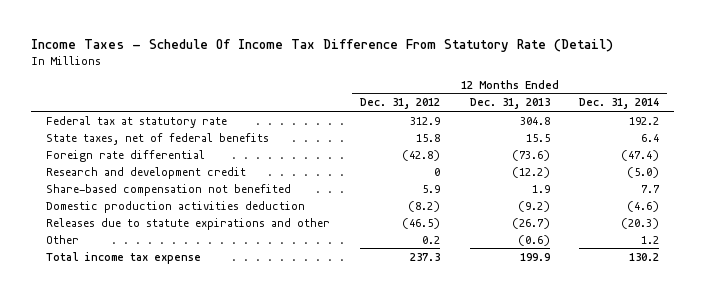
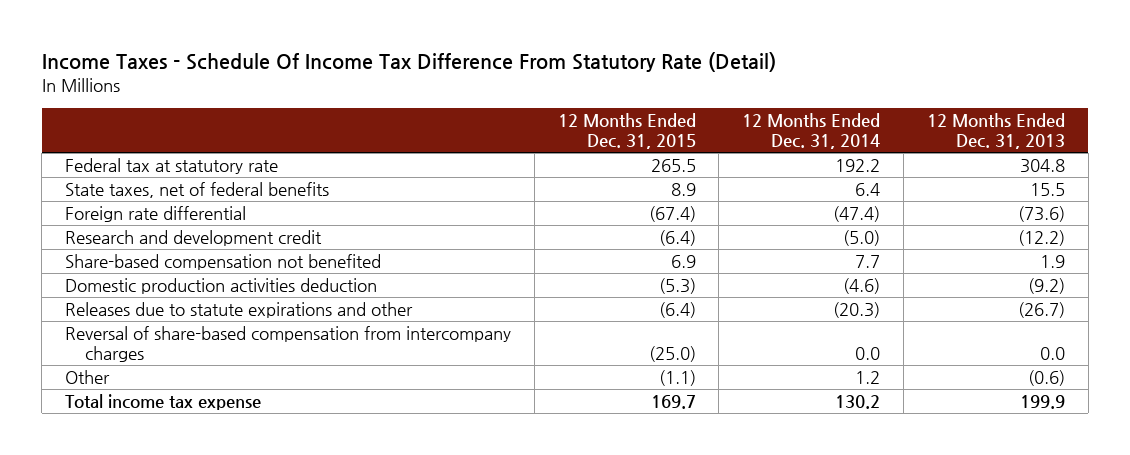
- | 12 Months Ended Dec. 31, 2012 | 12 Months Ended Dec. 31, 2013 | 12 Months Ended Dec. 31, 2014
+ | 12 Months Ended Dec. 31, 2015 | 12 Months Ended Dec. 31, 2014 | 12 Months Ended Dec. 31, 2013
+ Reversal of share-based compensation from intercompany charges | (25.0) | 0.0 | 0.0

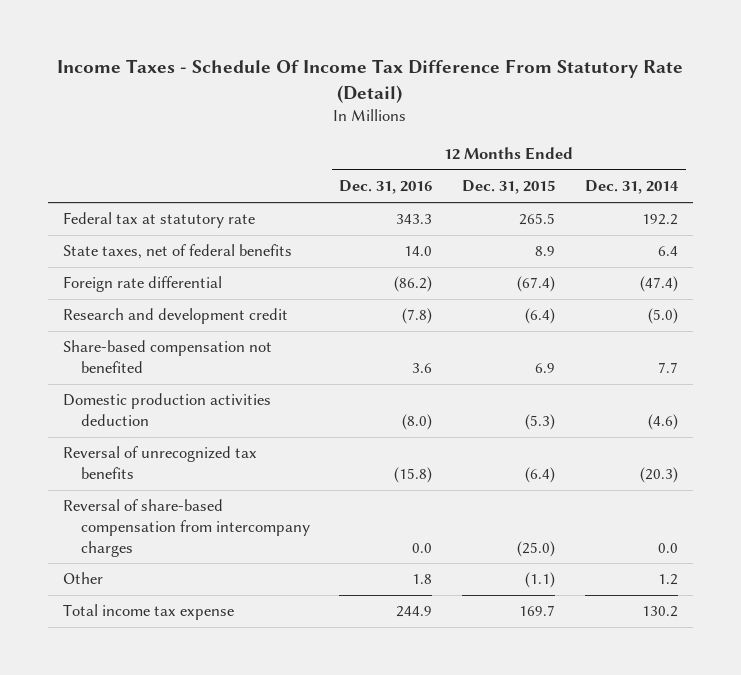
- | 12 Months Ended Dec. 31, 2015 | 12 Months Ended Dec. 31, 2014 | 12 Months Ended Dec. 31, 2013
+ | 12 Months Ended Dec. 31, 2016 | 12 Months Ended Dec. 31, 2015 | 12 Months Ended Dec. 31, 2014
- Releases due to statute expirations and other | (6.4) | (20.3) | (26.7)
+ Reversal of unrecognized tax benefits | (15.8) | (6.4) | (20.3)

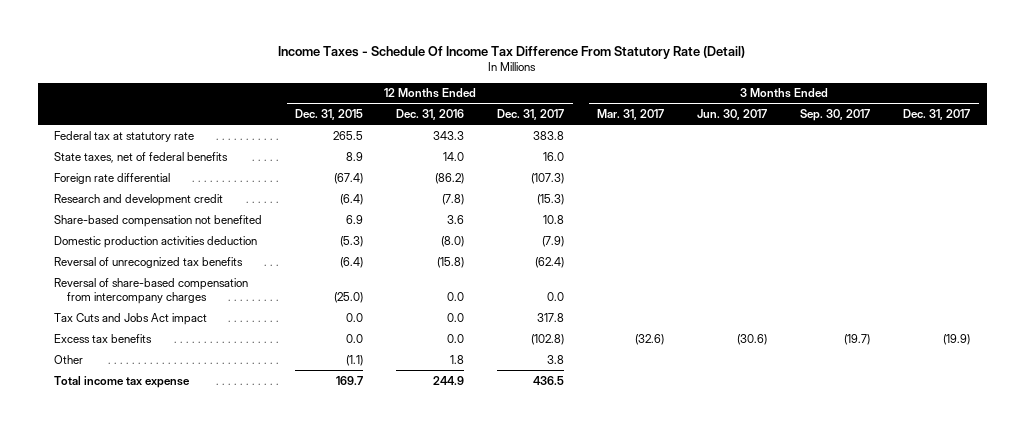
- | 12 Months Ended Dec. 31, 2016 | 12 Months Ended Dec. 31, 2015 | 12 Months Ended Dec. 31, 2014
+ | 12 Months Ended Dec. 31, 2015 | 12 Months Ended Dec. 31, 2016 | 12 Months Ended Dec. 31, 2017 | 3 Months Ended Mar. 31, 2017 | 3 Months Ended Jun. 30, 2017 | 3 Months Ended Sep. 30, 2017 | 3 Months Ended Dec. 31, 2017
+ Tax Cuts and Jobs Act impact | 0.0 | 0.0 | 317.8 | | | |
+ Excess tax benefits | 0.0 | 0.0 | (102.8) | (32.6) | (30.6) | (19.7) | (19.9)

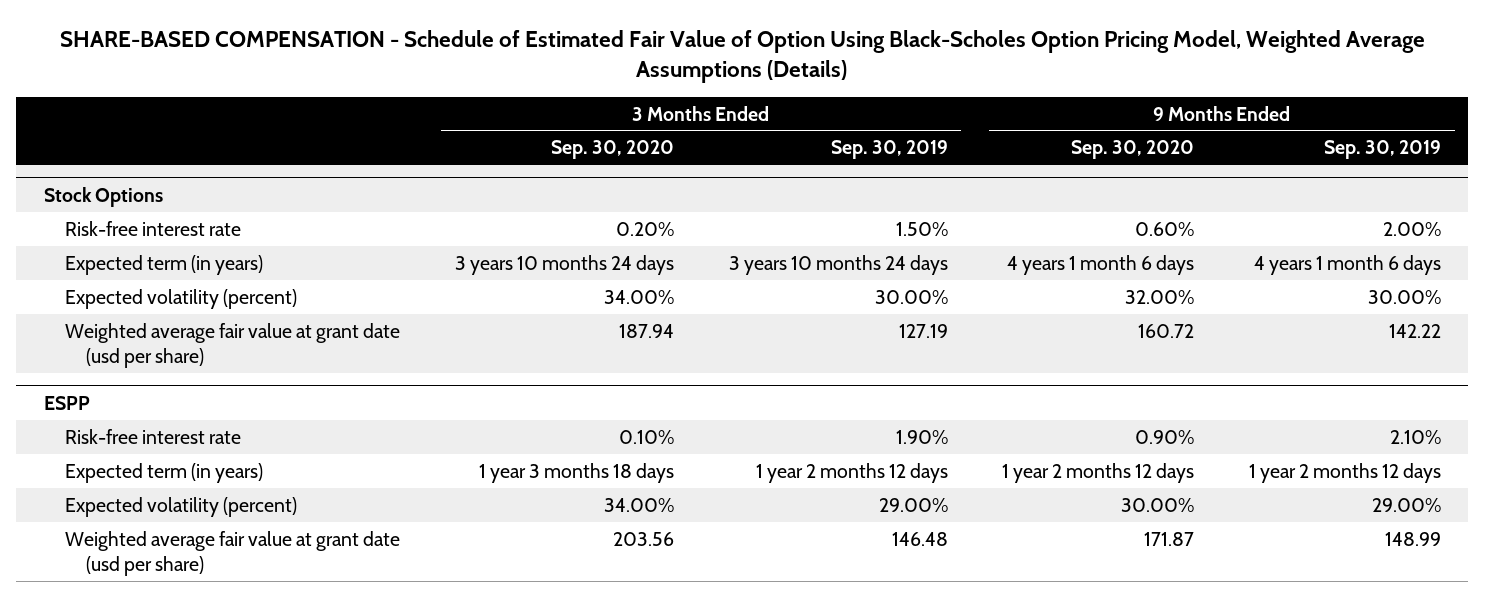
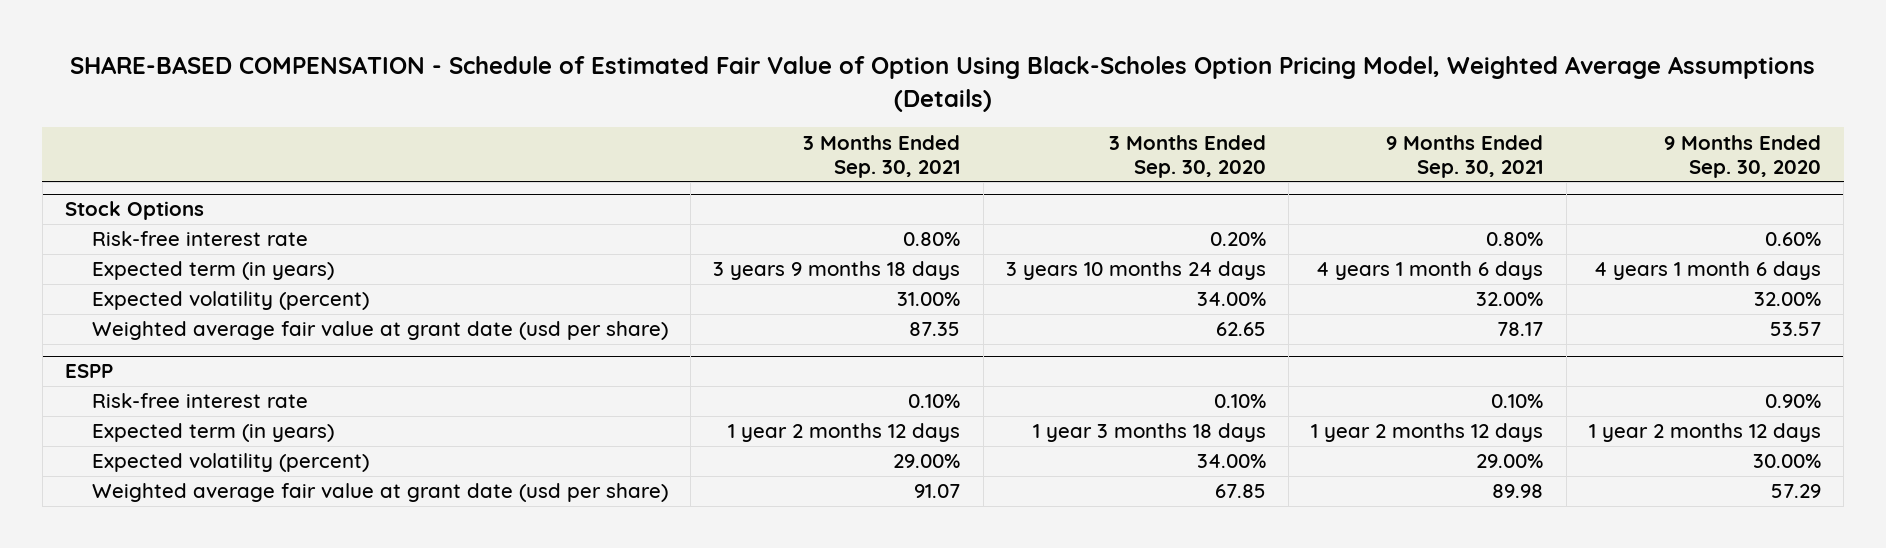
- | 3 Months Ended Sep. 30, 2020 | 3 Months Ended Sep. 30, 2019 | 9 Months Ended Sep. 30, 2020 | 9 Months Ended Sep. 30, 2019
+ | 3 Months Ended Sep. 30, 2021 | 3 Months Ended Sep. 30, 2020 | 9 Months Ended Sep. 30, 2021 | 9 Months Ended Sep. 30, 2020
@ Stock Options
- Weighted average fair value at grant date (usd per share) | 187.94 | 127.19 | 160.72 | 142.22
+ Weighted average fair value at grant date (usd per share) | 87.35 | 62.65 | 78.17 | 53.57
@ ESPP
- Weighted average fair value at grant date (usd per share) | 203.56 | 146.48 | 171.87 | 148.99
+ Weighted average fair value at grant date (usd per share) | 91.07 | 67.85 | 89.98 | 57.29

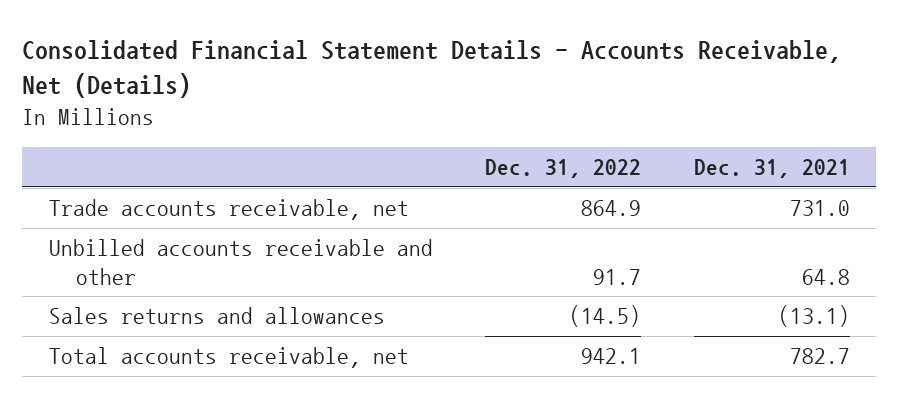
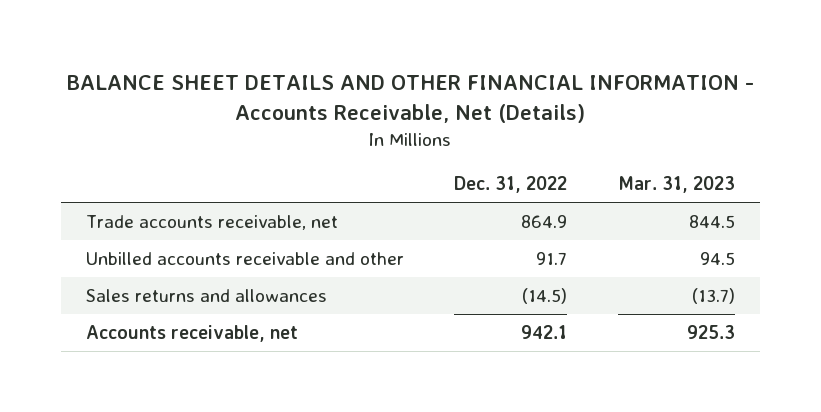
- Consolidated Financial Statement Details - Accounts Receivable, Net (Details)
+ BALANCE SHEET DETAILS AND OTHER FINANCIAL INFORMATION - Accounts Receivable, Net (Details)
- | Dec. 31, 2022 | Dec. 31, 2021
+ | Dec. 31, 2022 | Mar. 31, 2023
- Total accounts receivable, net | 942.1 | 782.7
+ Accounts receivable, net | 942.1 | 925.3

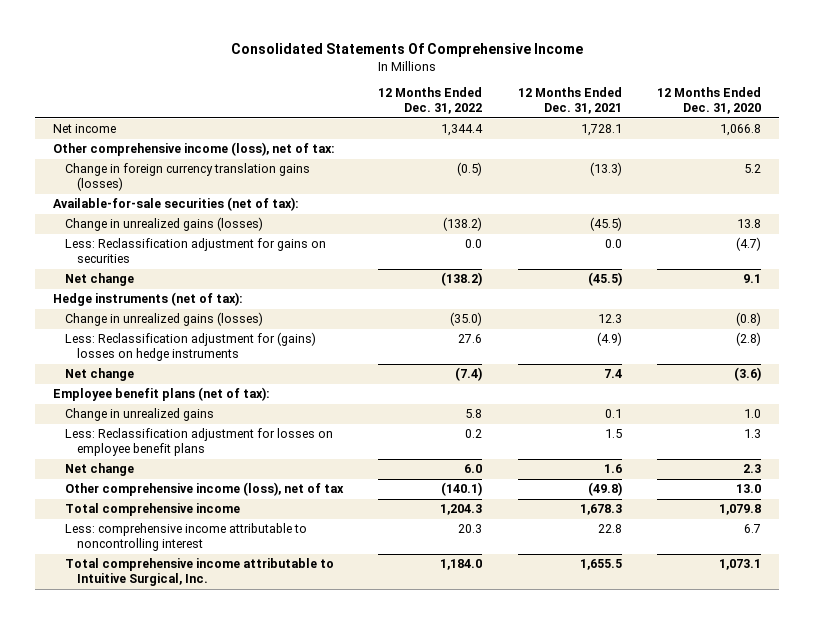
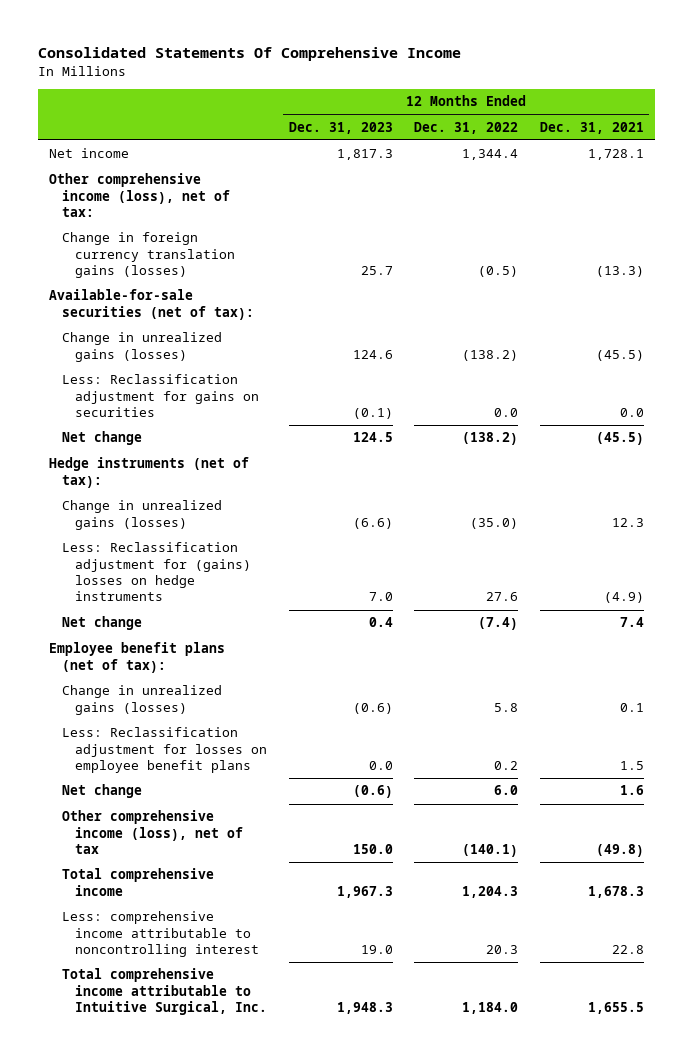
- | 12 Months Ended Dec. 31, 2022 | 12 Months Ended Dec. 31, 2021 | 12 Months Ended Dec. 31, 2020
+ | 12 Months Ended Dec. 31, 2023 | 12 Months Ended Dec. 31, 2022 | 12 Months Ended Dec. 31, 2021
- Change in unrealized gains | 5.8 | 0.1 | 1.0
+ Change in unrealized gains (losses) | (0.6) | 5.8 | 0.1

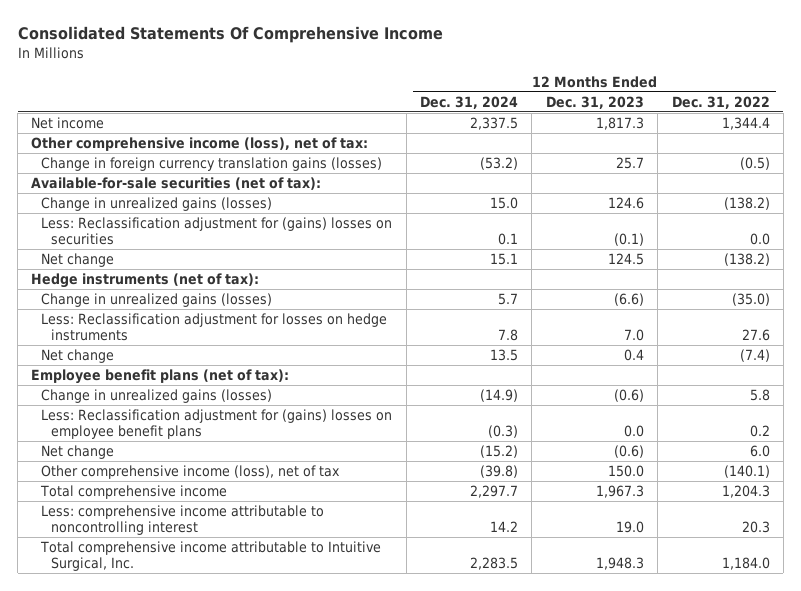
- | 12 Months Ended Dec. 31, 2023 | 12 Months Ended Dec. 31, 2022 | 12 Months Ended Dec. 31, 2021
+ | 12 Months Ended Dec. 31, 2024 | 12 Months Ended Dec. 31, 2023 | 12 Months Ended Dec. 31, 2022
- Less: Reclassification adjustment for gains on securities | (0.1) | 0.0 | 0.0
+ Less: Reclassification adjustment for (gains) losses on securities | 0.1 | (0.1) | 0.0
- Less: Reclassification adjustment for (gains) losses on hedge instruments | 7.0 | 27.6 | (4.9)
+ Less: Reclassification adjustment for losses on hedge instruments | 7.8 | 7.0 | 27.6
- Less: Reclassification adjustment for losses on employee benefit plans | 0.0 | 0.2 | 1.5
+ Less: Reclassification adjustment for (gains) losses on employee benefit plans | (0.3) | 0.0 | 0.2

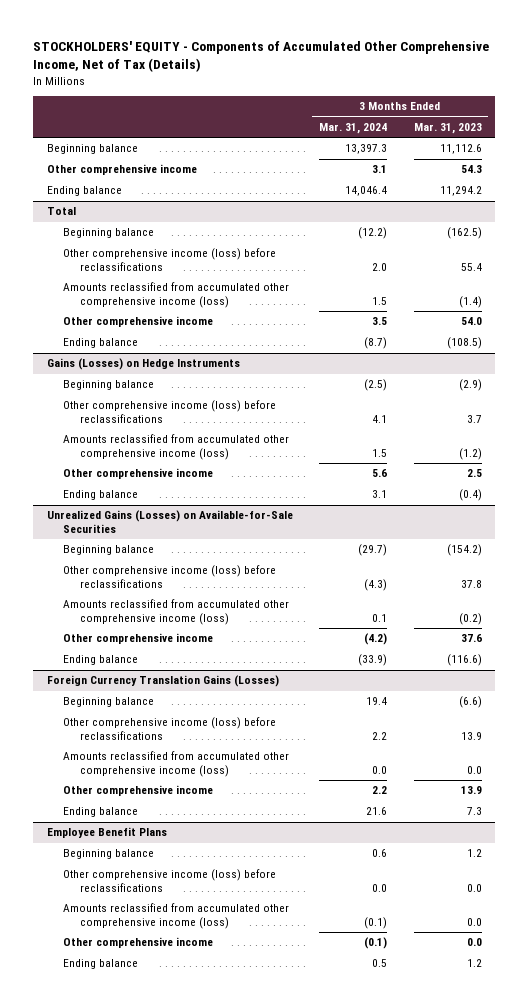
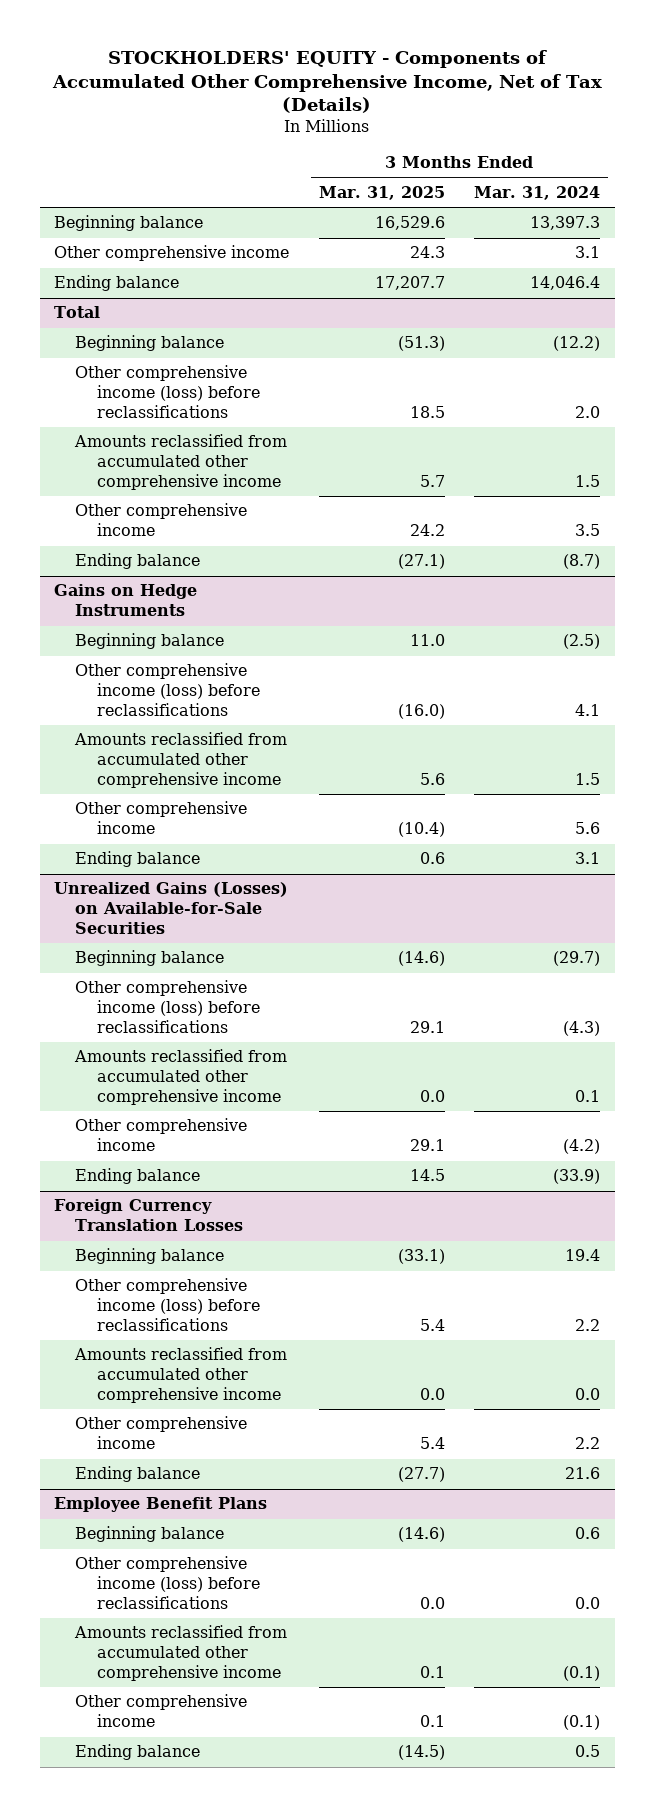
- | 3 Months Ended Mar. 31, 2024 | 3 Months Ended Mar. 31, 2023
+ | 3 Months Ended Mar. 31, 2025 | 3 Months Ended Mar. 31, 2024
@ Total
- Amounts reclassified from accumulated other comprehensive income (loss) | 1.5 | (1.4)
+ Amounts reclassified from accumulated other comprehensive income | 5.7 | 1.5
- Gains (Losses) on Hedge Instruments
+ Gains on Hedge Instruments
- Amounts reclassified from accumulated other comprehensive income (loss) | 1.5 | (1.2)
+ Amounts reclassified from accumulated other comprehensive income | 5.6 | 1.5
@ Unrealized Gains (Losses) on Available-for-Sale Securities
- Amounts reclassified from accumulated other comprehensive income (loss) | 0.1 | (0.2)
+ Amounts reclassified from accumulated other comprehensive income | 0.0 | 0.1
- Foreign Currency Translation Gains (Losses)
+ Foreign Currency Translation Losses
- Amounts reclassified from accumulated other comprehensive income (loss) | 0.0 | 0.0
+ Amounts reclassified from accumulated other comprehensive income | 0.0 | 0.0
@ Employee Benefit Plans
- Amounts reclassified from accumulated other comprehensive income (loss) | (0.1) | 0.0
+ Amounts reclassified from accumulated other comprehensive income | 0.1 | (0.1)

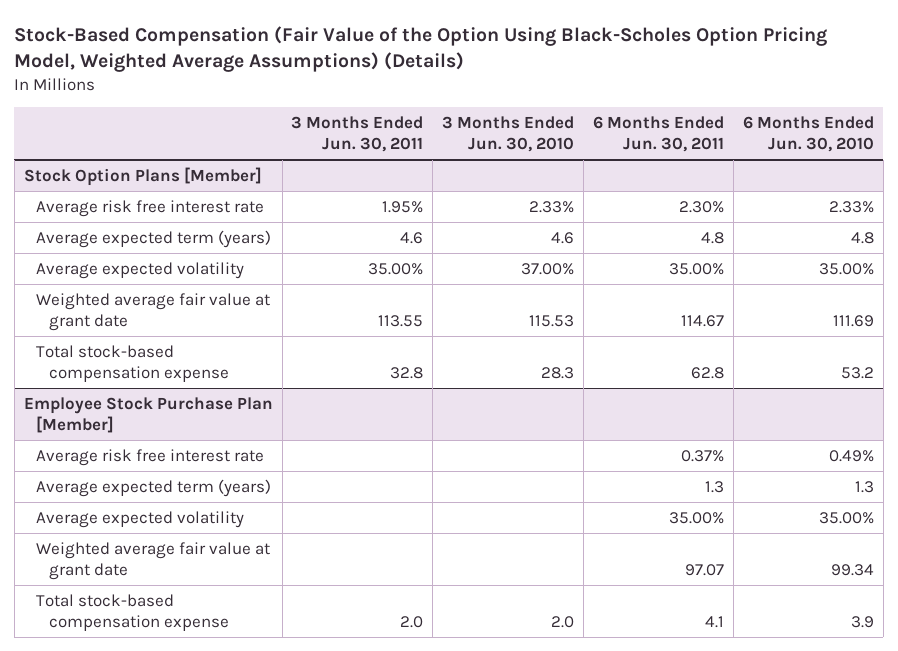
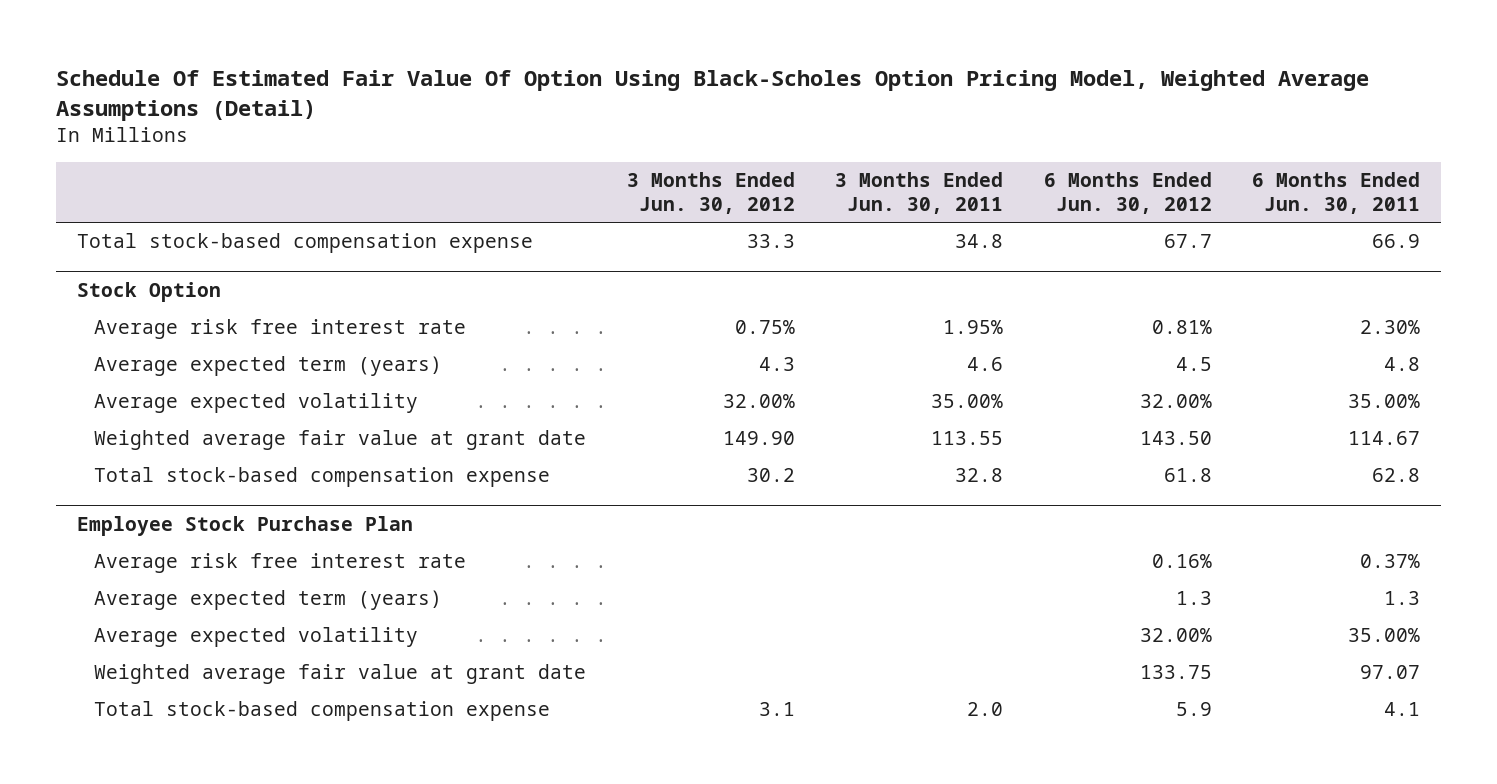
- Stock-Based Compensation (Fair Value of the Option Using Black-Scholes Option Pricing Model, Weighted Average Assumptions) (Details)
+ Schedule Of Estimated Fair Value Of Option Using Black-Scholes Option Pricing Model, Weighted Average Assumptions (Detail)
- | 3 Months Ended Jun. 30, 2011 | 3 Months Ended Jun. 30, 2010 | 6 Months Ended Jun. 30, 2011 | 6 Months Ended Jun. 30, 2010
+ | 3 Months Ended Jun. 30, 2012 | 3 Months Ended Jun. 30, 2011 | 6 Months Ended Jun. 30, 2012 | 6 Months Ended Jun. 30, 2011
- Stock Option Plans [Member]
+ Total stock-based compensation expense | 33.3 | 34.8 | 67.7 | 66.9
+ Stock Option
- Employee Stock Purchase Plan [Member]
+ Employee Stock Purchase Plan

